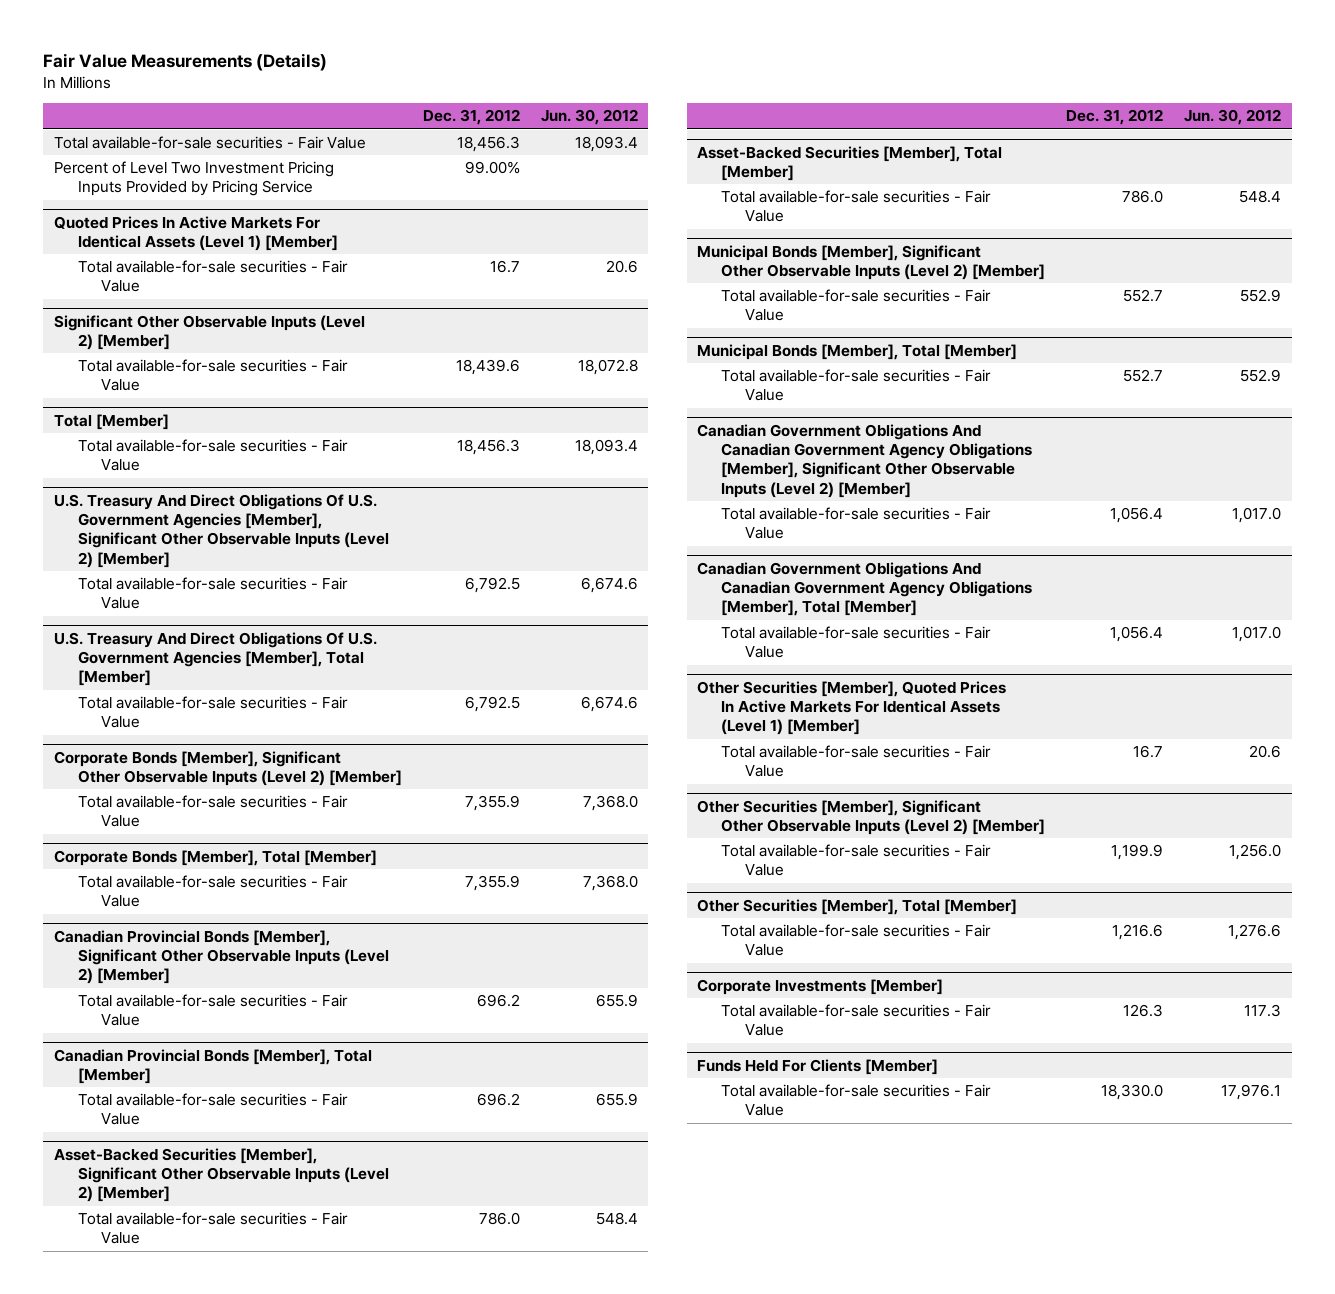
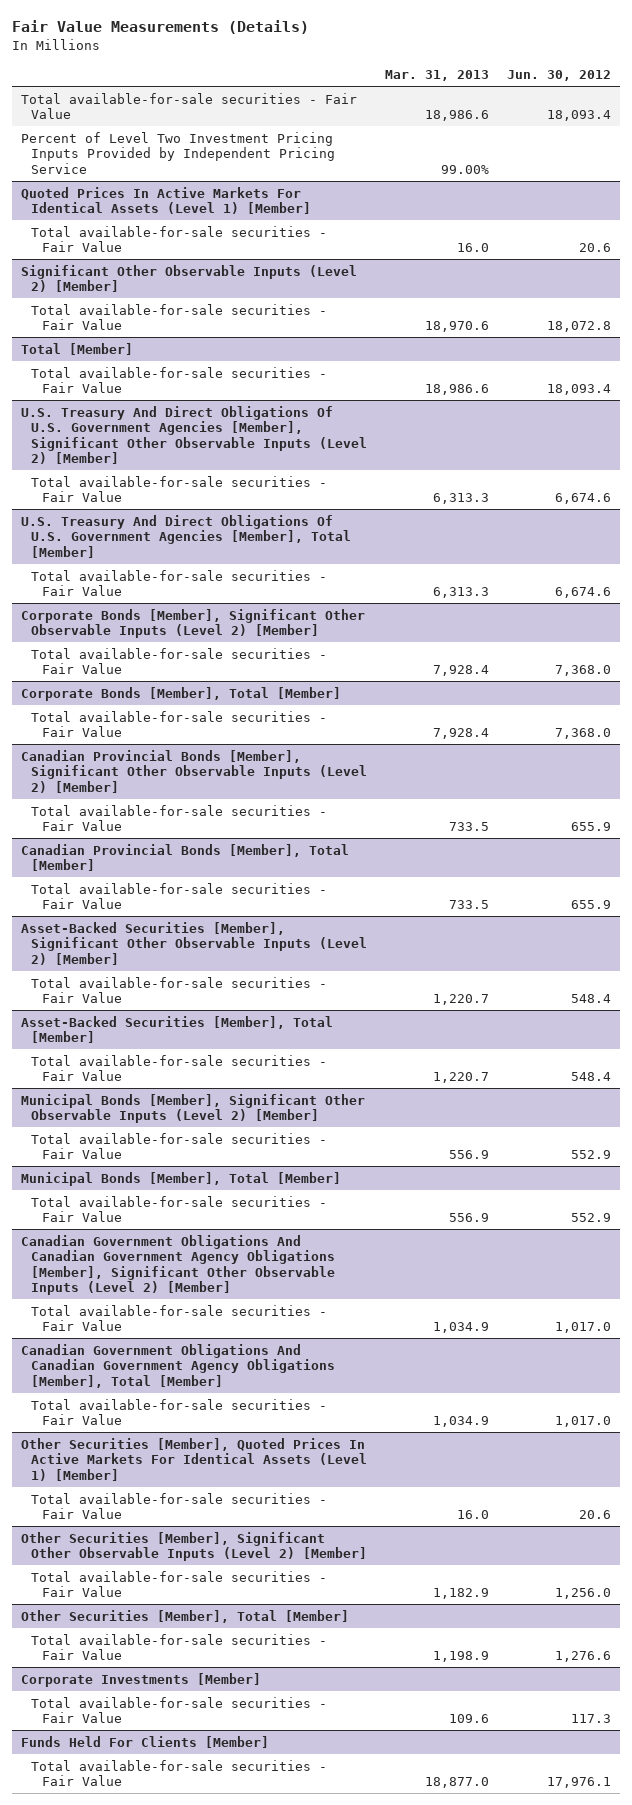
- | Dec. 31, 2012 | Jun. 30, 2012
+ | Mar. 31, 2013 | Jun. 30, 2012
- Percent of Level Two Investment Pricing Inputs Provided by Pricing Service | 99.00% |
+ Percent of Level Two Investment Pricing Inputs Provided by Independent Pricing Service | 99.00% |

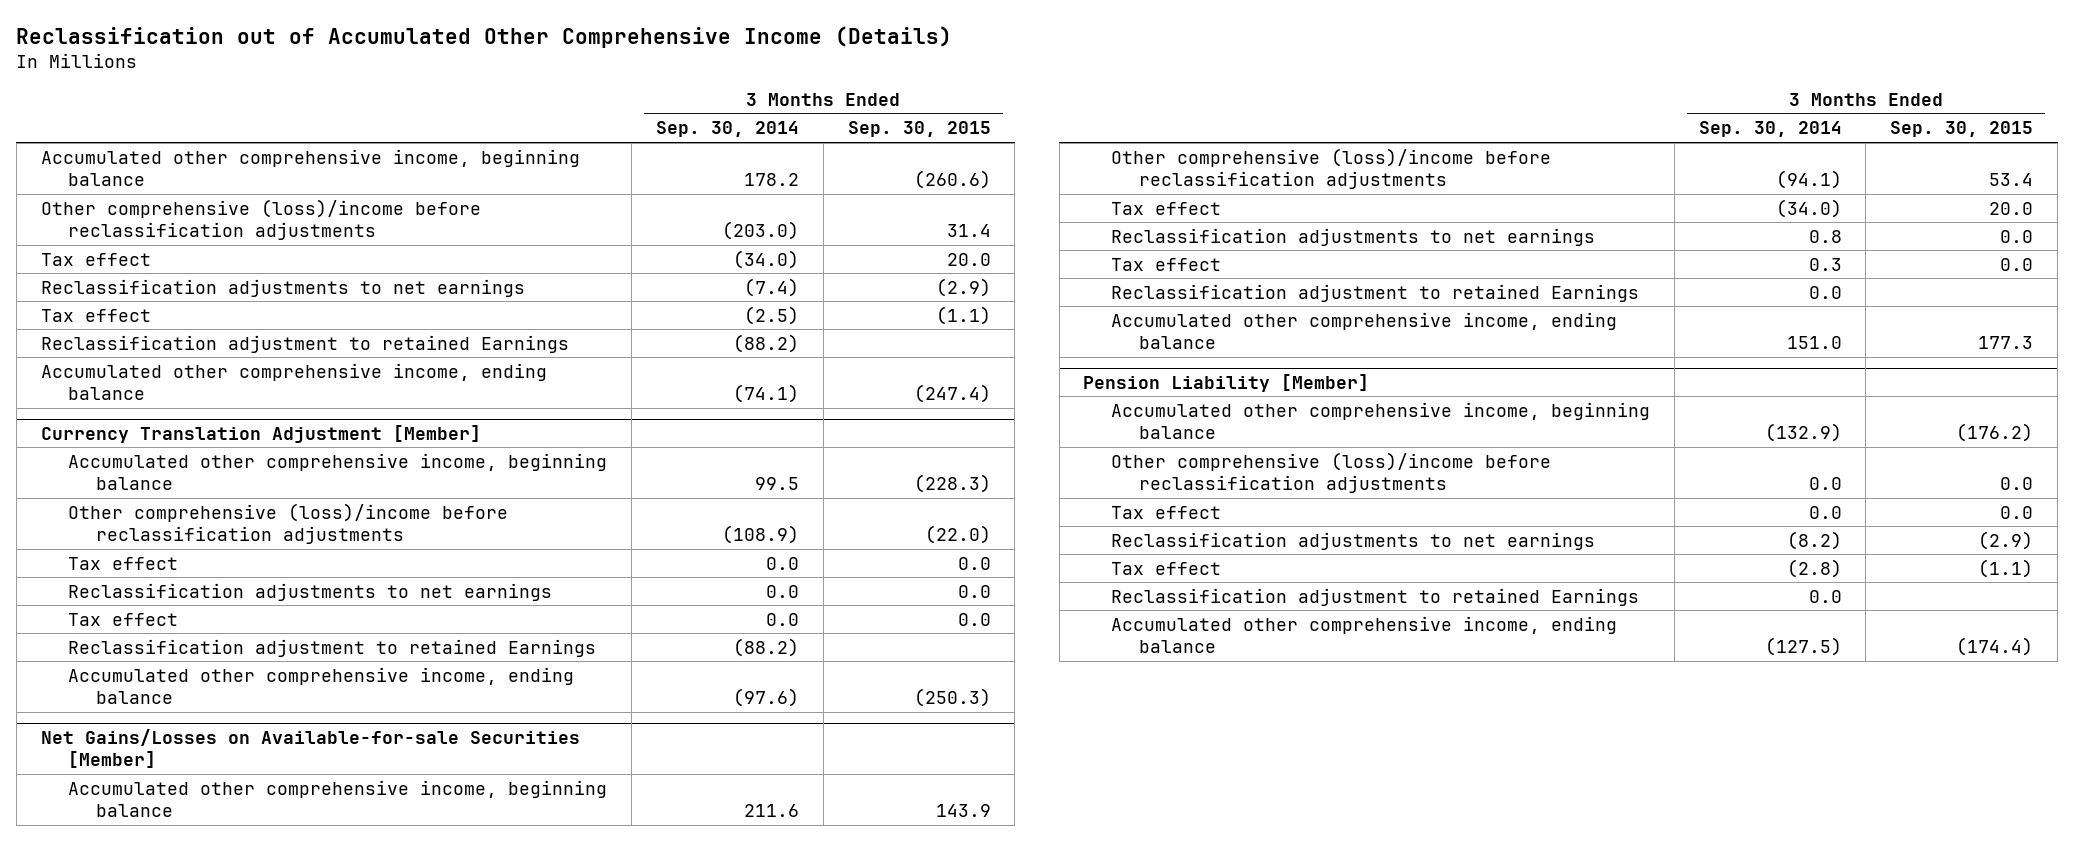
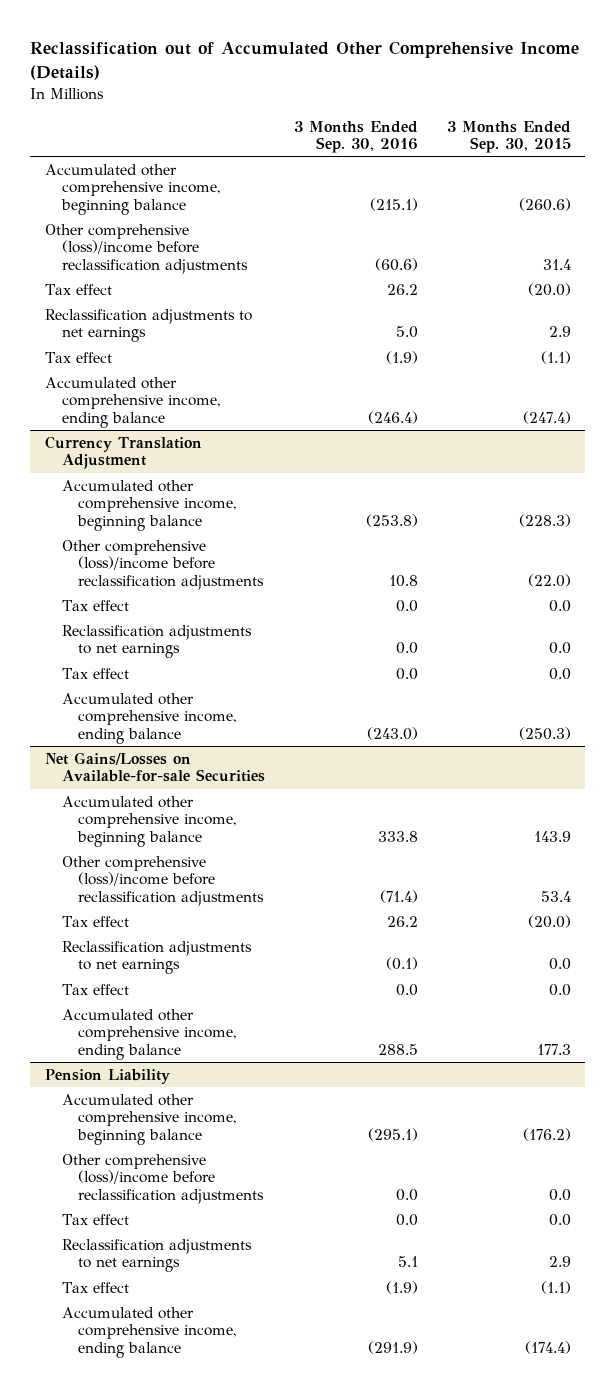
- | 3 Months Ended Sep. 30, 2014 | 3 Months Ended Sep. 30, 2015
+ | 3 Months Ended Sep. 30, 2016 | 3 Months Ended Sep. 30, 2015
- Tax effect | (34.0) | 20.0
- Reclassification adjustments to net earnings | (7.4) | (2.9)
+ Tax effect | 26.2 | (20.0)
+ Reclassification adjustments to net earnings | 5.0 | 2.9
- Reclassification adjustment to retained Earnings | (88.2) |
- Currency Translation Adjustment [Member]
+ Currency Translation Adjustment
- Reclassification adjustment to retained Earnings | (88.2) |
- Net Gains/Losses on Available-for-sale Securities [Member]
+ Net Gains/Losses on Available-for-sale Securities
- Tax effect | (34.0) | 20.0
+ Tax effect | 26.2 | (20.0)
- Reclassification adjustment to retained Earnings | 0.0 |
- Pension Liability [Member]
+ Pension Liability
- Reclassification adjustments to net earnings | (8.2) | (2.9)
+ Reclassification adjustments to net earnings | 5.1 | 2.9
- Reclassification adjustment to retained Earnings | 0.0 |

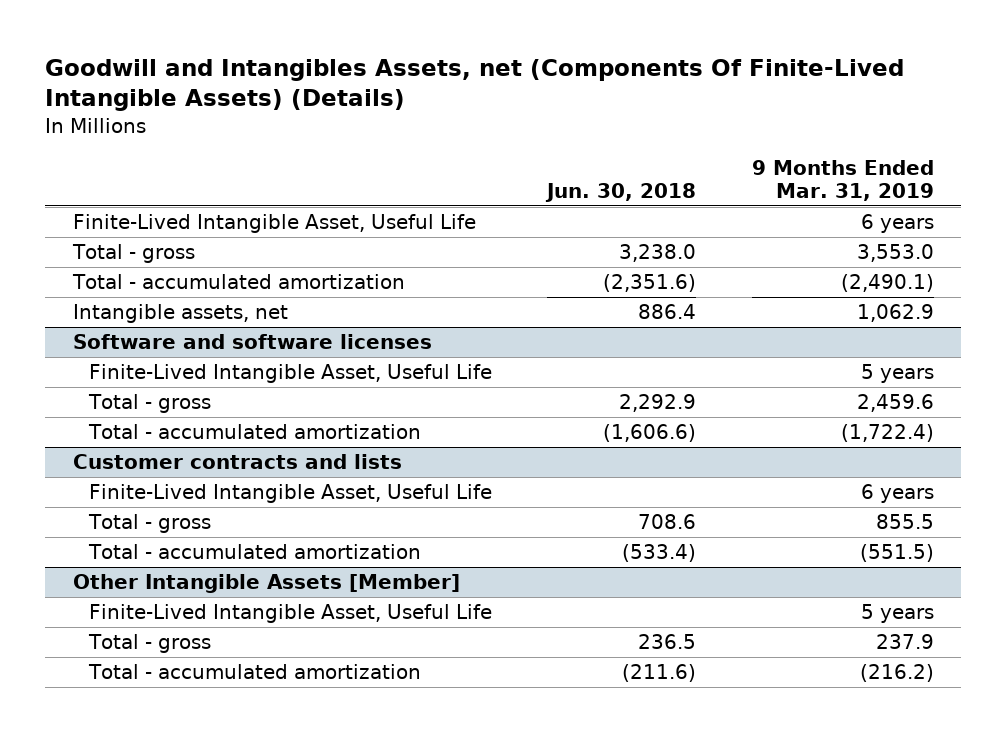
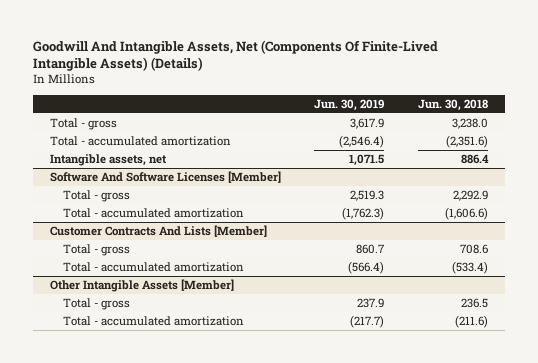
- Goodwill and Intangibles Assets, net (Components Of Finite-Lived Intangible Assets) (Details)
+ Goodwill And Intangible Assets, Net (Components Of Finite-Lived Intangible Assets) (Details)
- | Jun. 30, 2018 | 9 Months Ended Mar. 31, 2019
+ | Jun. 30, 2019 | Jun. 30, 2018
- Finite-Lived Intangible Asset, Useful Life | | 6 years
- Software and software licenses
- Finite-Lived Intangible Asset, Useful Life | | 5 years
+ Software And Software Licenses [Member]
- Customer contracts and lists
- Finite-Lived Intangible Asset, Useful Life | | 6 years
+ Customer Contracts And Lists [Member]
@ Other Intangible Assets [Member]
- Finite-Lived Intangible Asset, Useful Life | | 5 years

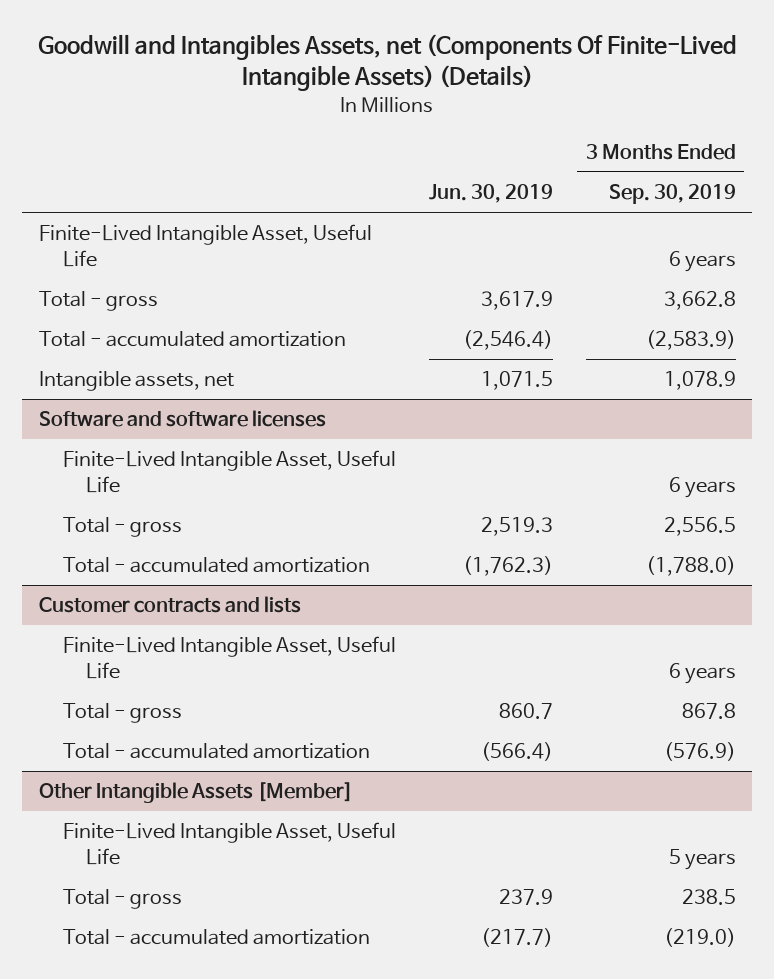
- Goodwill And Intangible Assets, Net (Components Of Finite-Lived Intangible Assets) (Details)
+ Goodwill and Intangibles Assets, net (Components Of Finite-Lived Intangible Assets) (Details)
- | Jun. 30, 2019 | Jun. 30, 2018
+ | Jun. 30, 2019 | 3 Months Ended Sep. 30, 2019
+ Finite-Lived Intangible Asset, Useful Life | | 6 years
- Software And Software Licenses [Member]
+ Software and software licenses
+ Finite-Lived Intangible Asset, Useful Life | | 6 years
- Customer Contracts And Lists [Member]
+ Customer contracts and lists
+ Finite-Lived Intangible Asset, Useful Life | | 6 years
@ Other Intangible Assets [Member]
+ Finite-Lived Intangible Asset, Useful Life | | 5 years

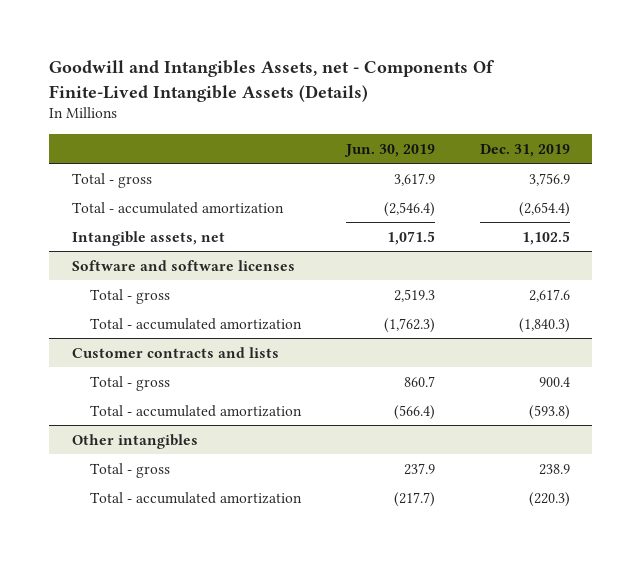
- Goodwill and Intangibles Assets, net (Components Of Finite-Lived Intangible Assets) (Details)
+ Goodwill and Intangibles Assets, net - Components Of Finite-Lived Intangible Assets (Details)
- | Jun. 30, 2019 | 3 Months Ended Sep. 30, 2019
+ | Jun. 30, 2019 | Dec. 31, 2019
- Finite-Lived Intangible Asset, Useful Life | | 6 years
@ Software and software licenses
- Finite-Lived Intangible Asset, Useful Life | | 6 years
@ Customer contracts and lists
- Finite-Lived Intangible Asset, Useful Life | | 6 years
- Other Intangible Assets [Member]
- Finite-Lived Intangible Asset, Useful Life | | 5 years
+ Other intangibles

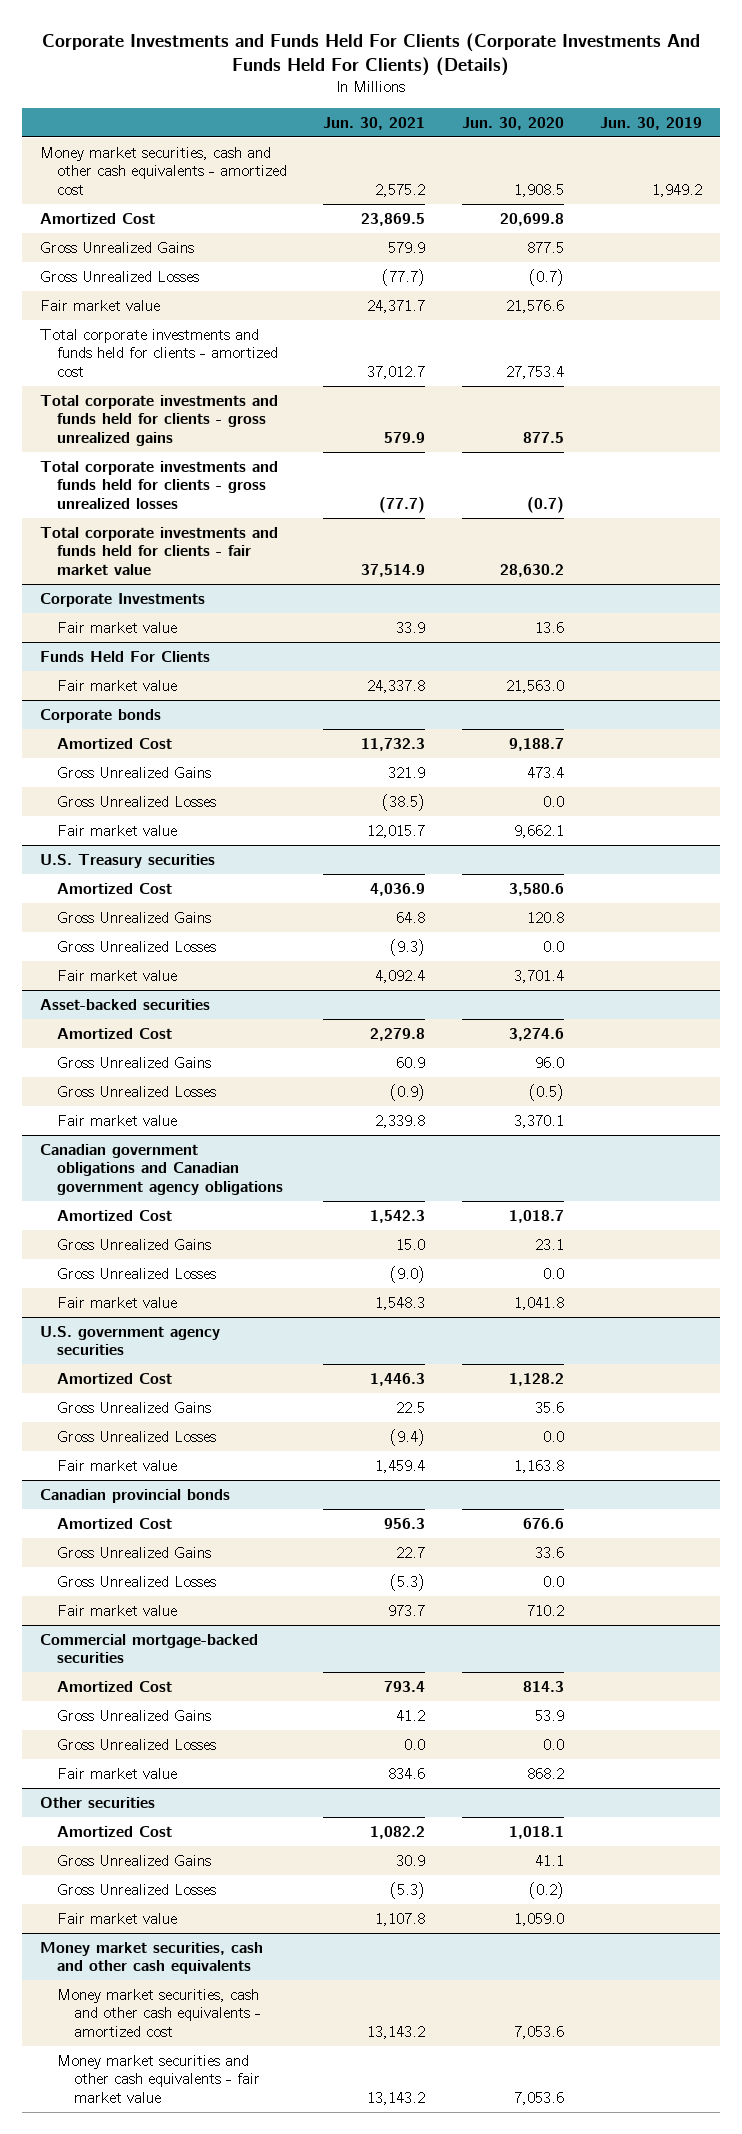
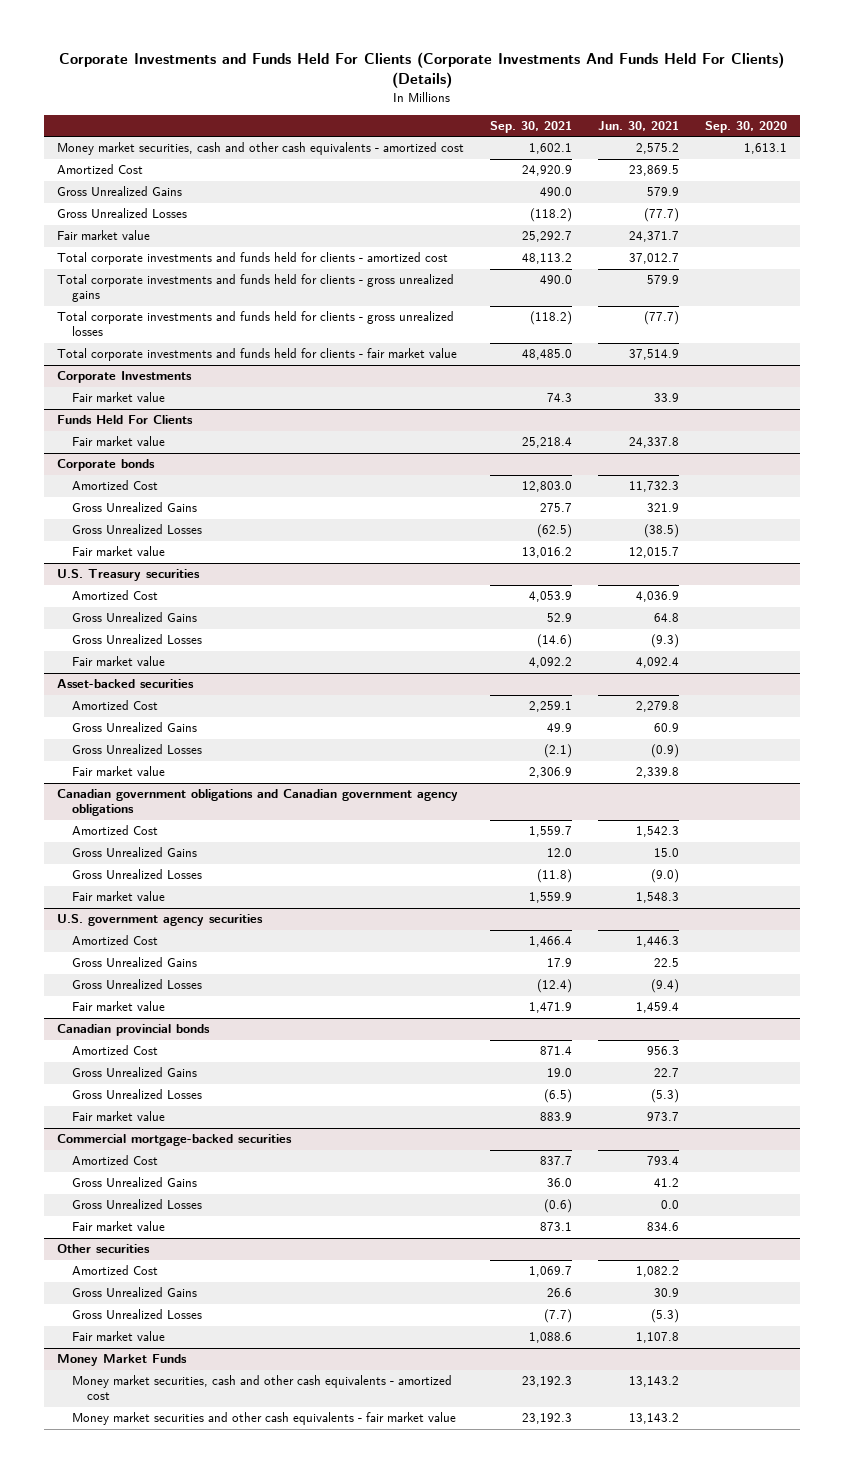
- | Jun. 30, 2021 | Jun. 30, 2020 | Jun. 30, 2019
+ | Sep. 30, 2021 | Jun. 30, 2021 | Sep. 30, 2020
- Money market securities, cash and other cash equivalents
+ Money Market Funds

